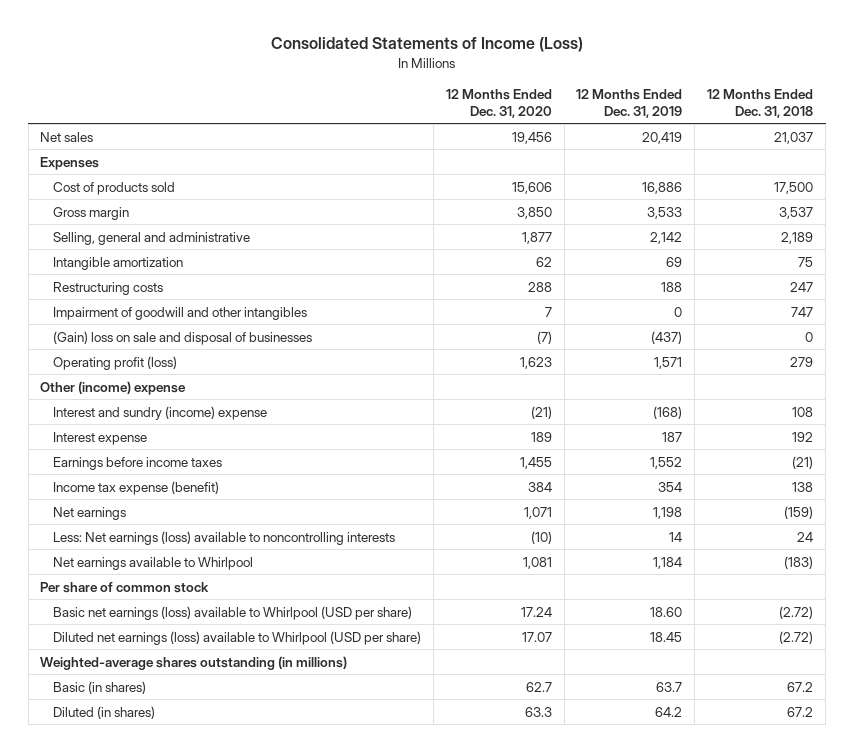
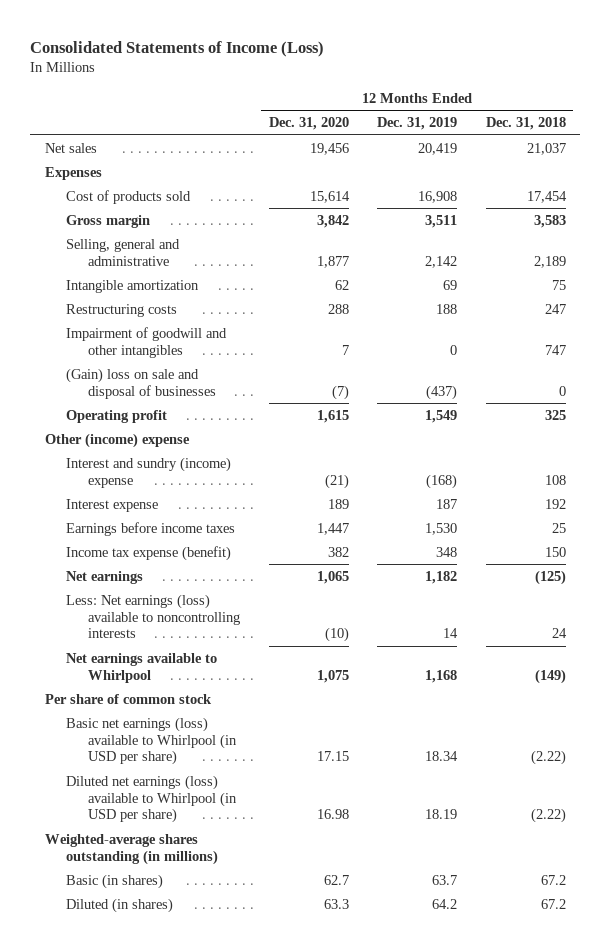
- Cost of products sold | 15,606 | 16,886 | 17,500
- Gross margin | 3,850 | 3,533 | 3,537
+ Cost of products sold | 15,614 | 16,908 | 17,454
+ Gross margin | 3,842 | 3,511 | 3,583
- Operating profit (loss) | 1,623 | 1,571 | 279
+ Operating profit | 1,615 | 1,549 | 325
- Earnings before income taxes | 1,455 | 1,552 | (21)
- Income tax expense (benefit) | 384 | 354 | 138
- Net earnings | 1,071 | 1,198 | (159)
+ Earnings before income taxes | 1,447 | 1,530 | 25
+ Income tax expense (benefit) | 382 | 348 | 150
+ Net earnings | 1,065 | 1,182 | (125)
- Net earnings available to Whirlpool | 1,081 | 1,184 | (183)
+ Net earnings available to Whirlpool | 1,075 | 1,168 | (149)
- Basic net earnings (loss) available to Whirlpool (USD per share) | 17.24 | 18.60 | (2.72)
- Diluted net earnings (loss) available to Whirlpool (USD per share) | 17.07 | 18.45 | (2.72)
+ Basic net earnings (loss) available to Whirlpool (in USD per share) | 17.15 | 18.34 | (2.22)
+ Diluted net earnings (loss) available to Whirlpool (in USD per share) | 16.98 | 18.19 | (2.22)

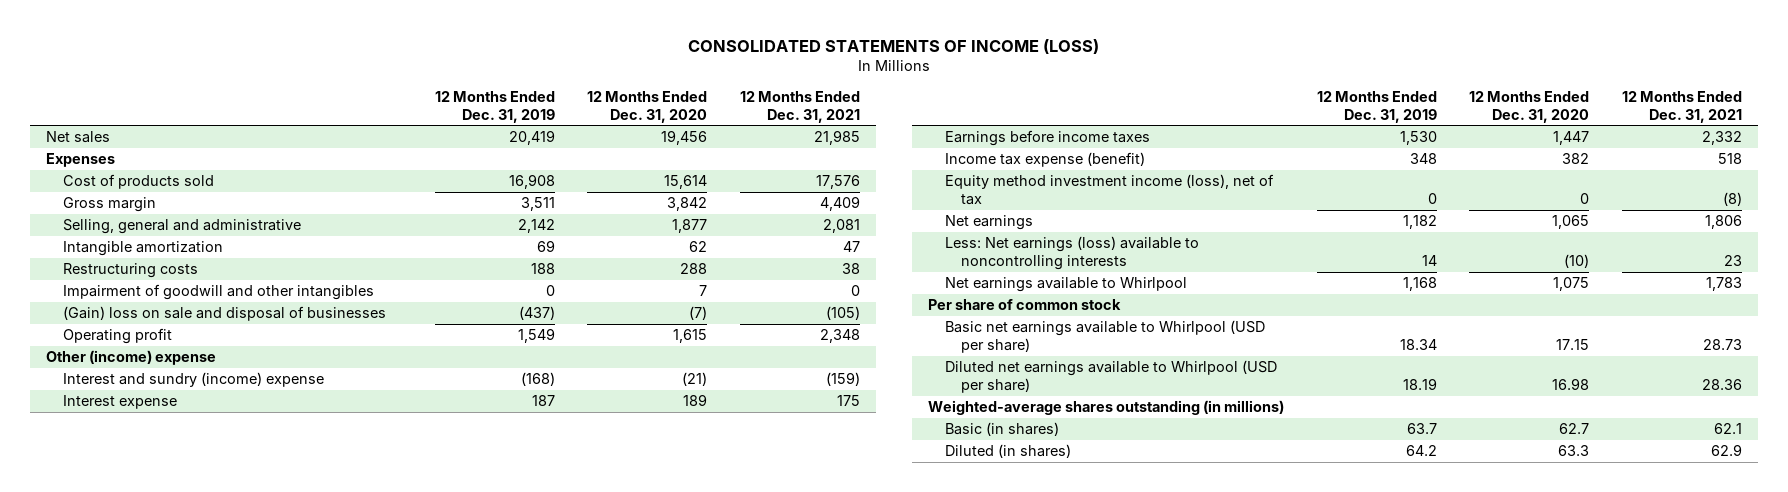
- Consolidated Statements of Income (Loss)
+ CONSOLIDATED STATEMENTS OF INCOME (LOSS)
- | 12 Months Ended Dec. 31, 2020 | 12 Months Ended Dec. 31, 2019 | 12 Months Ended Dec. 31, 2018
+ | 12 Months Ended Dec. 31, 2019 | 12 Months Ended Dec. 31, 2020 | 12 Months Ended Dec. 31, 2021
+ Equity method investment income (loss), net of tax | 0 | 0 | (8)
- Basic net earnings (loss) available to Whirlpool (in USD per share) | 17.15 | 18.34 | (2.22)
- Diluted net earnings (loss) available to Whirlpool (in USD per share) | 16.98 | 18.19 | (2.22)
+ Basic net earnings available to Whirlpool (USD per share) | 18.34 | 17.15 | 28.73
+ Diluted net earnings available to Whirlpool (USD per share) | 18.19 | 16.98 | 28.36

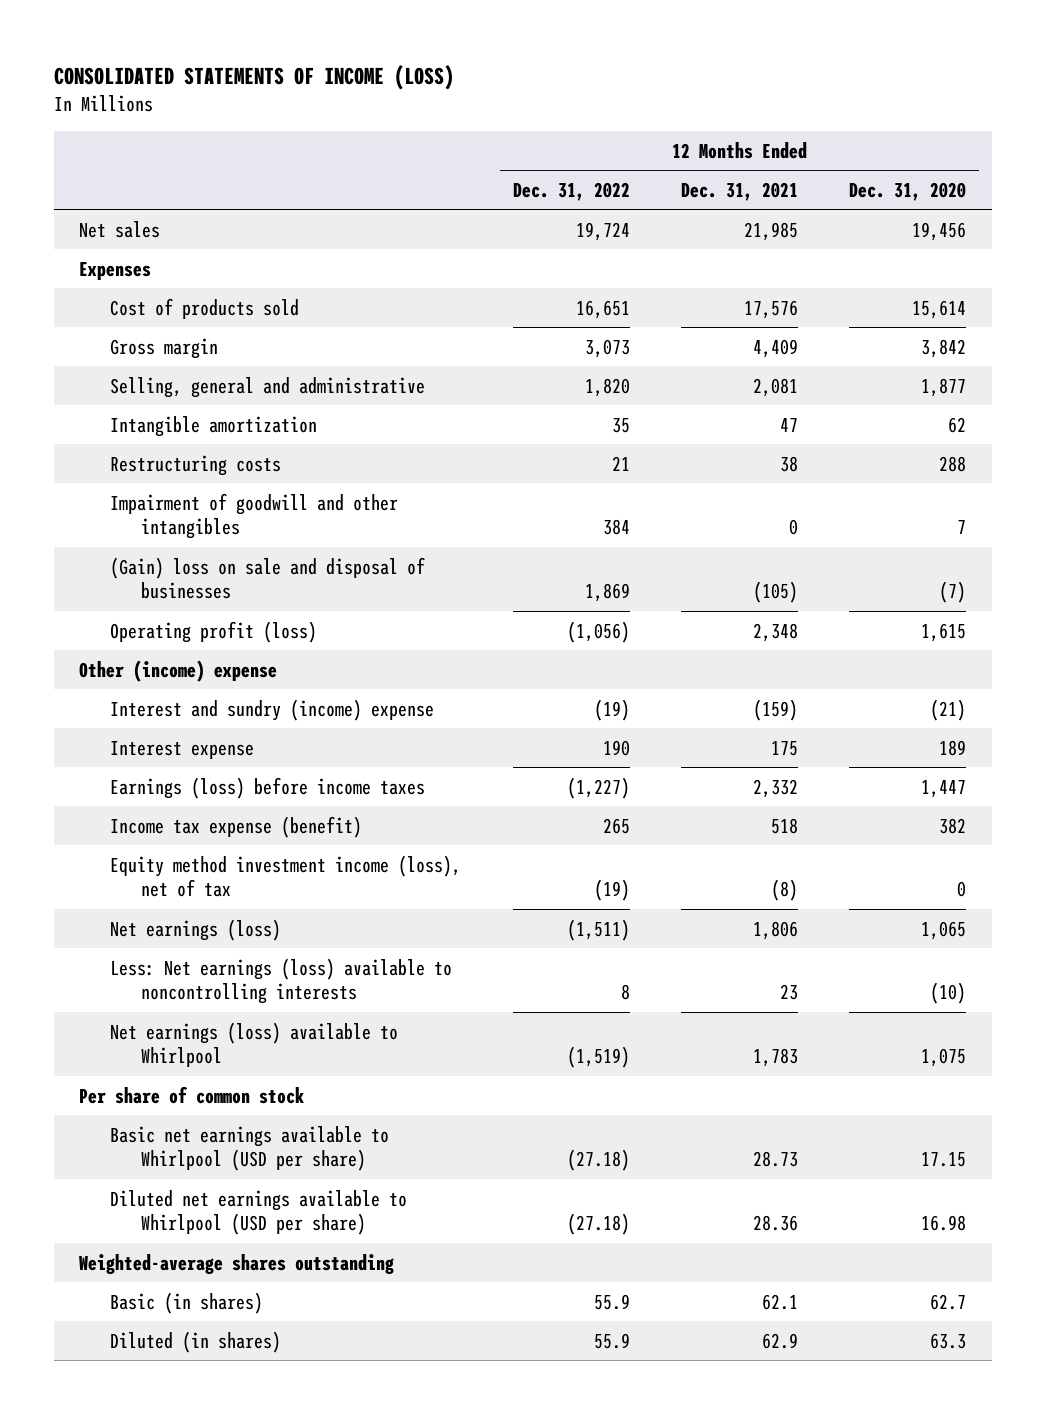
- | 12 Months Ended Dec. 31, 2019 | 12 Months Ended Dec. 31, 2020 | 12 Months Ended Dec. 31, 2021
+ | 12 Months Ended Dec. 31, 2022 | 12 Months Ended Dec. 31, 2021 | 12 Months Ended Dec. 31, 2020
- Operating profit | 1,549 | 1,615 | 2,348
+ Operating profit (loss) | (1,056) | 2,348 | 1,615
- Earnings before income taxes | 1,530 | 1,447 | 2,332
+ Earnings (loss) before income taxes | (1,227) | 2,332 | 1,447
- Net earnings | 1,182 | 1,065 | 1,806
+ Net earnings (loss) | (1,511) | 1,806 | 1,065
- Net earnings available to Whirlpool | 1,168 | 1,075 | 1,783
+ Net earnings (loss) available to Whirlpool | (1,519) | 1,783 | 1,075
- Weighted-average shares outstanding (in millions)
+ Weighted-average shares outstanding

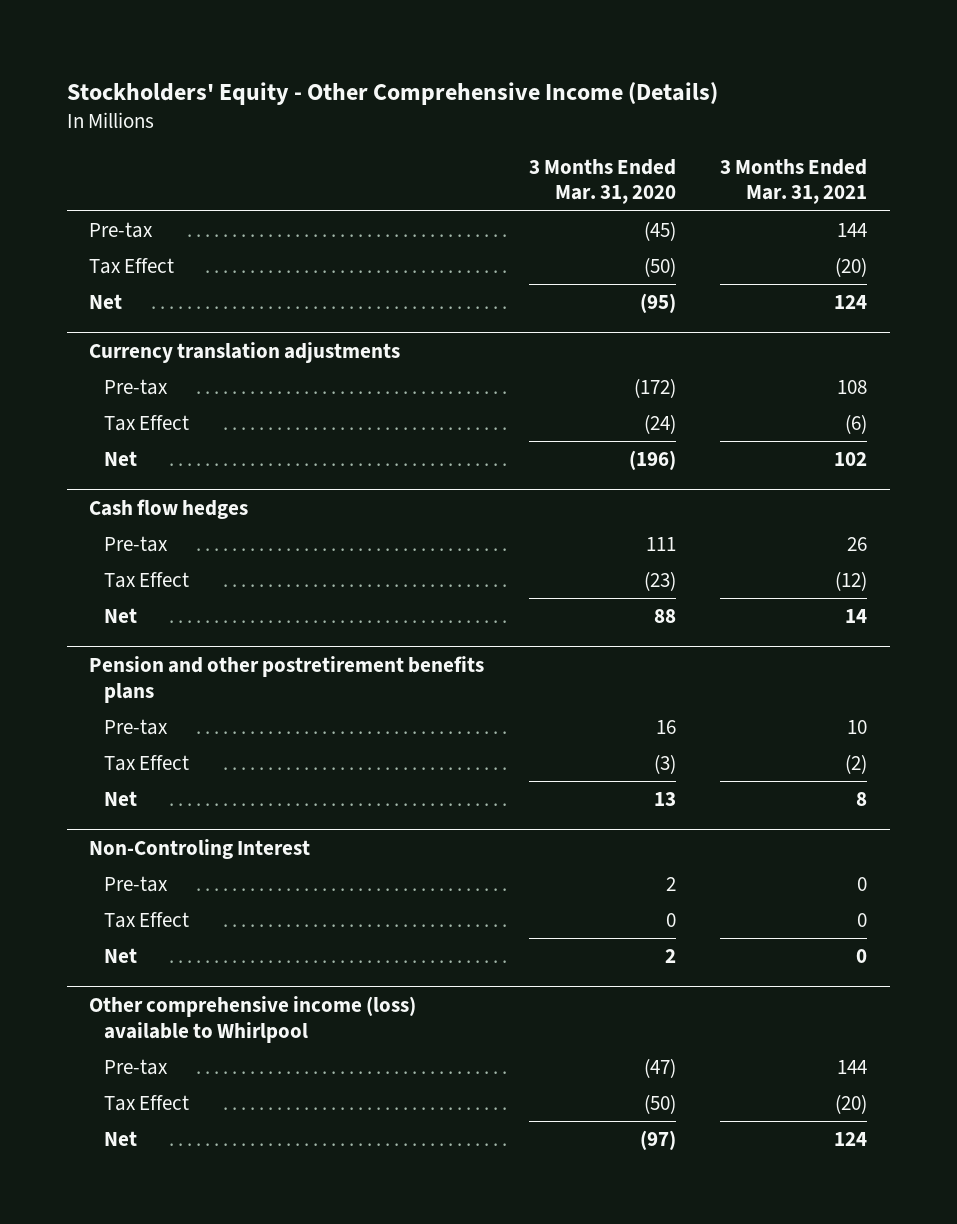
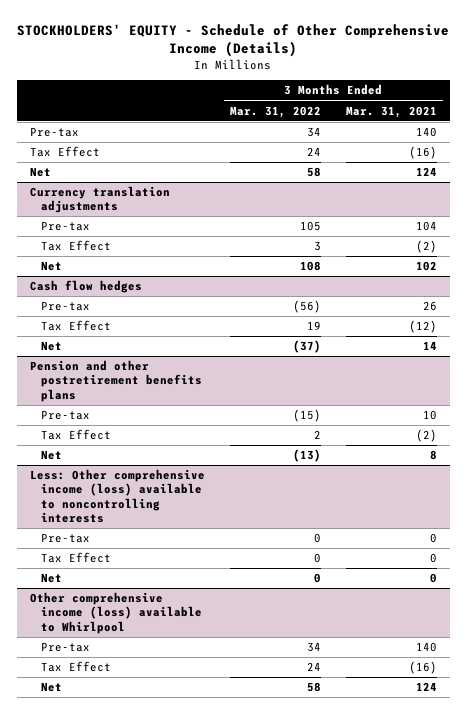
- Stockholders' Equity - Other Comprehensive Income (Details)
+ STOCKHOLDERS' EQUITY - Schedule of Other Comprehensive Income (Details)
- | 3 Months Ended Mar. 31, 2020 | 3 Months Ended Mar. 31, 2021
+ | 3 Months Ended Mar. 31, 2022 | 3 Months Ended Mar. 31, 2021
- Pre-tax | (45) | 144
- Tax Effect | (50) | (20)
+ Pre-tax | 34 | 140
+ Tax Effect | 24 | (16)
@ Currency translation adjustments
- Pre-tax | (172) | 108
- Tax Effect | (24) | (6)
+ Pre-tax | 105 | 104
+ Tax Effect | 3 | (2)
- Non-Controling Interest
+ Less: Other comprehensive income (loss) available to noncontrolling interests
@ Other comprehensive income (loss) available to Whirlpool
- Pre-tax | (47) | 144
- Tax Effect | (50) | (20)
+ Pre-tax | 34 | 140
+ Tax Effect | 24 | (16)

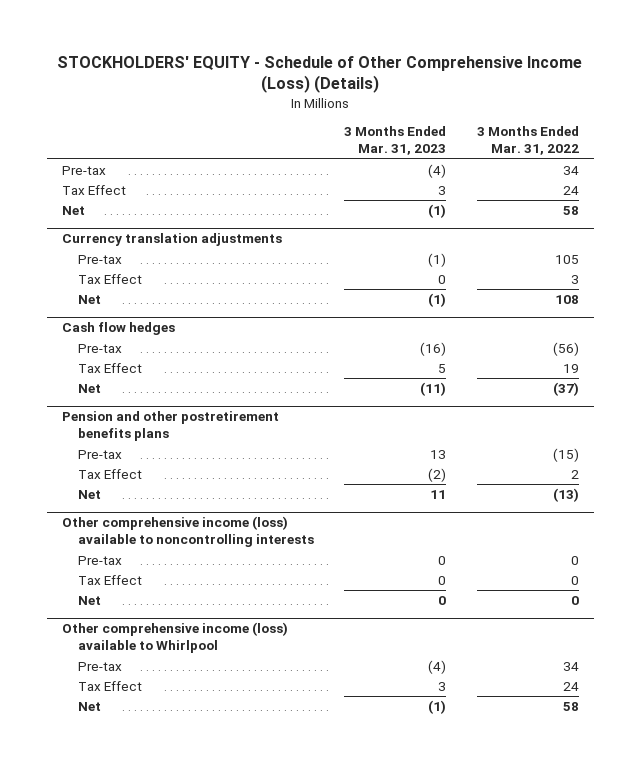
- STOCKHOLDERS' EQUITY - Schedule of Other Comprehensive Income (Details)
+ STOCKHOLDERS' EQUITY - Schedule of Other Comprehensive Income (Loss) (Details)
- | 3 Months Ended Mar. 31, 2022 | 3 Months Ended Mar. 31, 2021
+ | 3 Months Ended Mar. 31, 2023 | 3 Months Ended Mar. 31, 2022
- Less: Other comprehensive income (loss) available to noncontrolling interests
+ Other comprehensive income (loss) available to noncontrolling interests

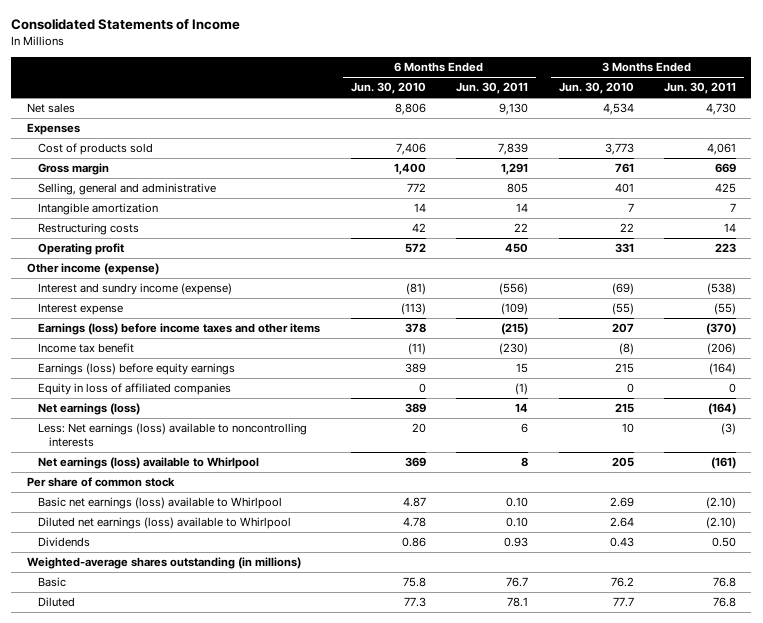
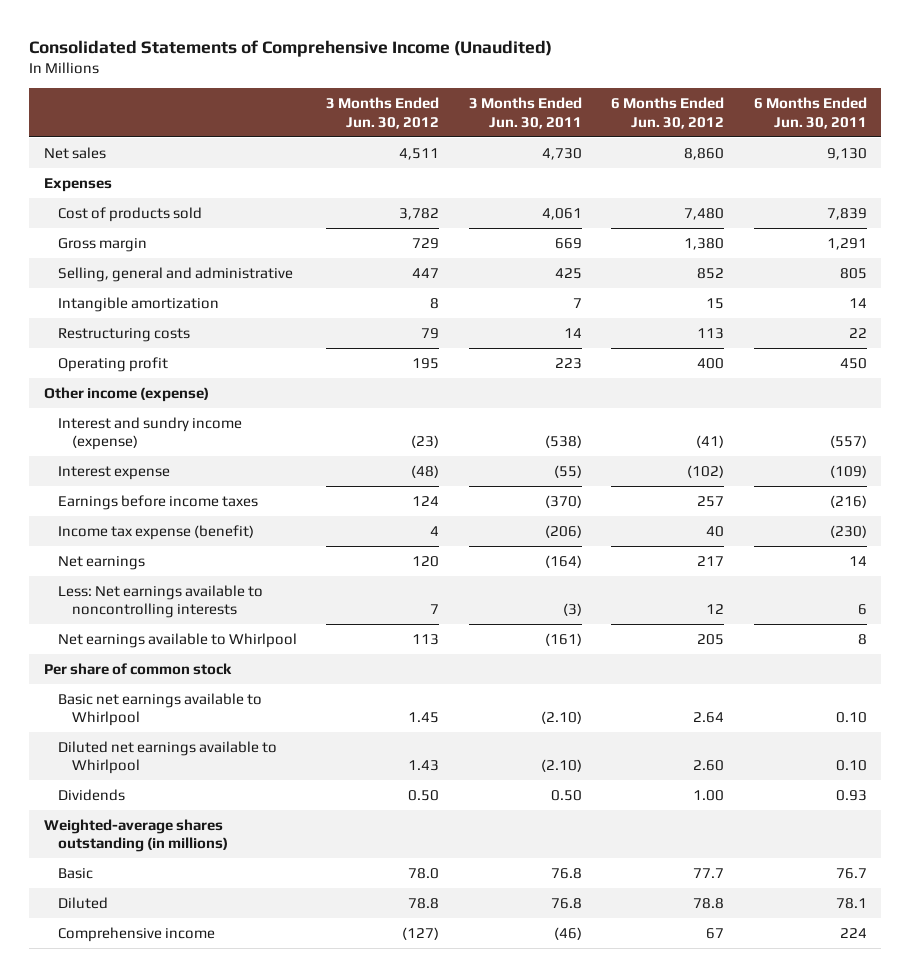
- Consolidated Statements of Income
+ Consolidated Statements of Comprehensive Income (Unaudited)
- | 6 Months Ended Jun. 30, 2010 | 6 Months Ended Jun. 30, 2011 | 3 Months Ended Jun. 30, 2010 | 3 Months Ended Jun. 30, 2011
+ | 3 Months Ended Jun. 30, 2012 | 3 Months Ended Jun. 30, 2011 | 6 Months Ended Jun. 30, 2012 | 6 Months Ended Jun. 30, 2011
- Interest and sundry income (expense) | (81) | (556) | (69) | (538)
+ Interest and sundry income (expense) | (23) | (538) | (41) | (557)
- Earnings (loss) before income taxes and other items | 378 | (215) | 207 | (370)
- Income tax benefit | (11) | (230) | (8) | (206)
- Earnings (loss) before equity earnings | 389 | 15 | 215 | (164)
- Equity in loss of affiliated companies | 0 | (1) | 0 | 0
- Net earnings (loss) | 389 | 14 | 215 | (164)
- Less: Net earnings (loss) available to noncontrolling interests | 20 | 6 | 10 | (3)
- Net earnings (loss) available to Whirlpool | 369 | 8 | 205 | (161)
+ Earnings before income taxes | 124 | (370) | 257 | (216)
+ Income tax expense (benefit) | 4 | (206) | 40 | (230)
+ Net earnings | 120 | (164) | 217 | 14
+ Less: Net earnings available to noncontrolling interests | 7 | (3) | 12 | 6
+ Net earnings available to Whirlpool | 113 | (161) | 205 | 8
- Basic net earnings (loss) available to Whirlpool | 4.87 | 0.10 | 2.69 | (2.10)
- Diluted net earnings (loss) available to Whirlpool | 4.78 | 0.10 | 2.64 | (2.10)
+ Basic net earnings available to Whirlpool | 1.45 | (2.10) | 2.64 | 0.10
+ Diluted net earnings available to Whirlpool | 1.43 | (2.10) | 2.60 | 0.10
+ Comprehensive income | (127) | (46) | 67 | 224

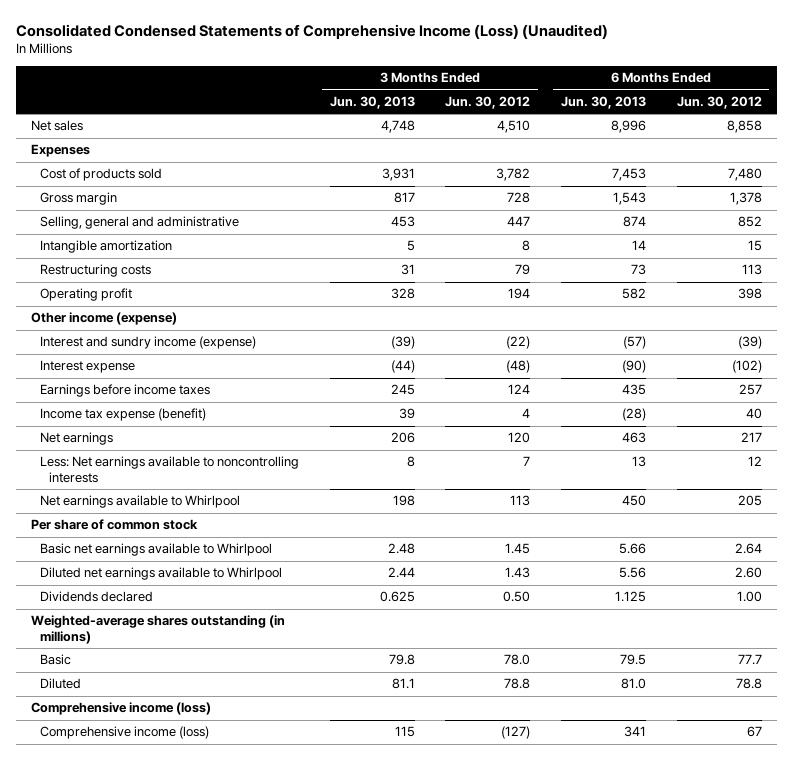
- Consolidated Statements of Comprehensive Income (Unaudited)
+ Consolidated Condensed Statements of Comprehensive Income (Loss) (Unaudited)
- | 3 Months Ended Jun. 30, 2012 | 3 Months Ended Jun. 30, 2011 | 6 Months Ended Jun. 30, 2012 | 6 Months Ended Jun. 30, 2011
+ | 3 Months Ended Jun. 30, 2013 | 3 Months Ended Jun. 30, 2012 | 6 Months Ended Jun. 30, 2013 | 6 Months Ended Jun. 30, 2012
- Net sales | 4,511 | 4,730 | 8,860 | 9,130
+ Net sales | 4,748 | 4,510 | 8,996 | 8,858
- Gross margin | 729 | 669 | 1,380 | 1,291
+ Gross margin | 817 | 728 | 1,543 | 1,378
- Operating profit | 195 | 223 | 400 | 450
+ Operating profit | 328 | 194 | 582 | 398
- Interest and sundry income (expense) | (23) | (538) | (41) | (557)
+ Interest and sundry income (expense) | (39) | (22) | (57) | (39)
- Dividends | 0.50 | 0.50 | 1.00 | 0.93
+ Dividends declared | 0.625 | 0.50 | 1.125 | 1.00
- Comprehensive income | (127) | (46) | 67 | 224
+ Comprehensive income (loss)
+ Comprehensive income (loss) | 115 | (127) | 341 | 67

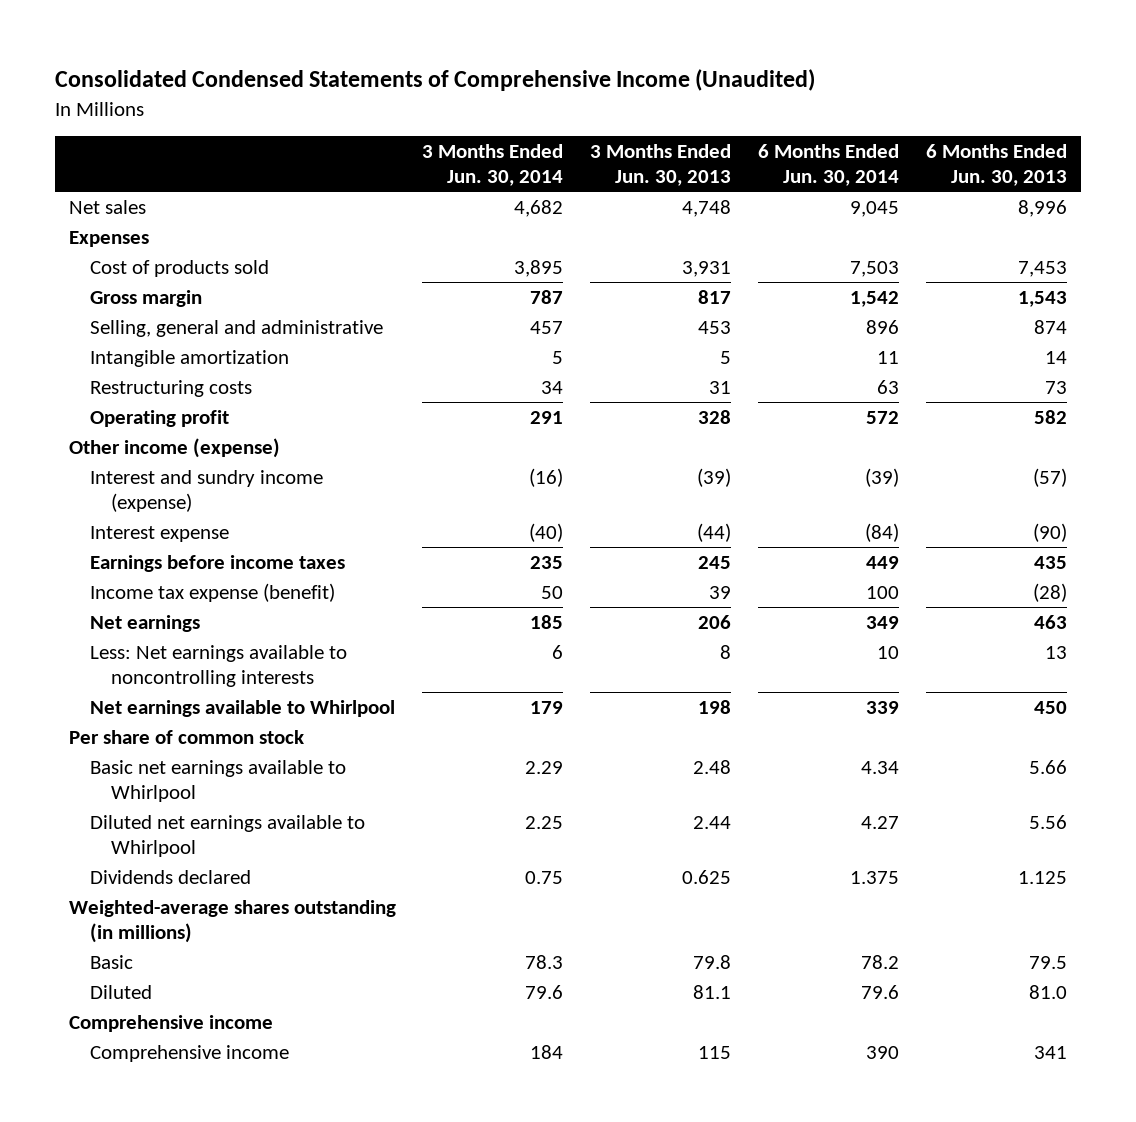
- Consolidated Condensed Statements of Comprehensive Income (Loss) (Unaudited)
+ Consolidated Condensed Statements of Comprehensive Income (Unaudited)
- | 3 Months Ended Jun. 30, 2013 | 3 Months Ended Jun. 30, 2012 | 6 Months Ended Jun. 30, 2013 | 6 Months Ended Jun. 30, 2012
+ | 3 Months Ended Jun. 30, 2014 | 3 Months Ended Jun. 30, 2013 | 6 Months Ended Jun. 30, 2014 | 6 Months Ended Jun. 30, 2013
- Comprehensive income (loss)
- Comprehensive income (loss) | 115 | (127) | 341 | 67
+ Comprehensive income
+ Comprehensive income | 184 | 115 | 390 | 341

